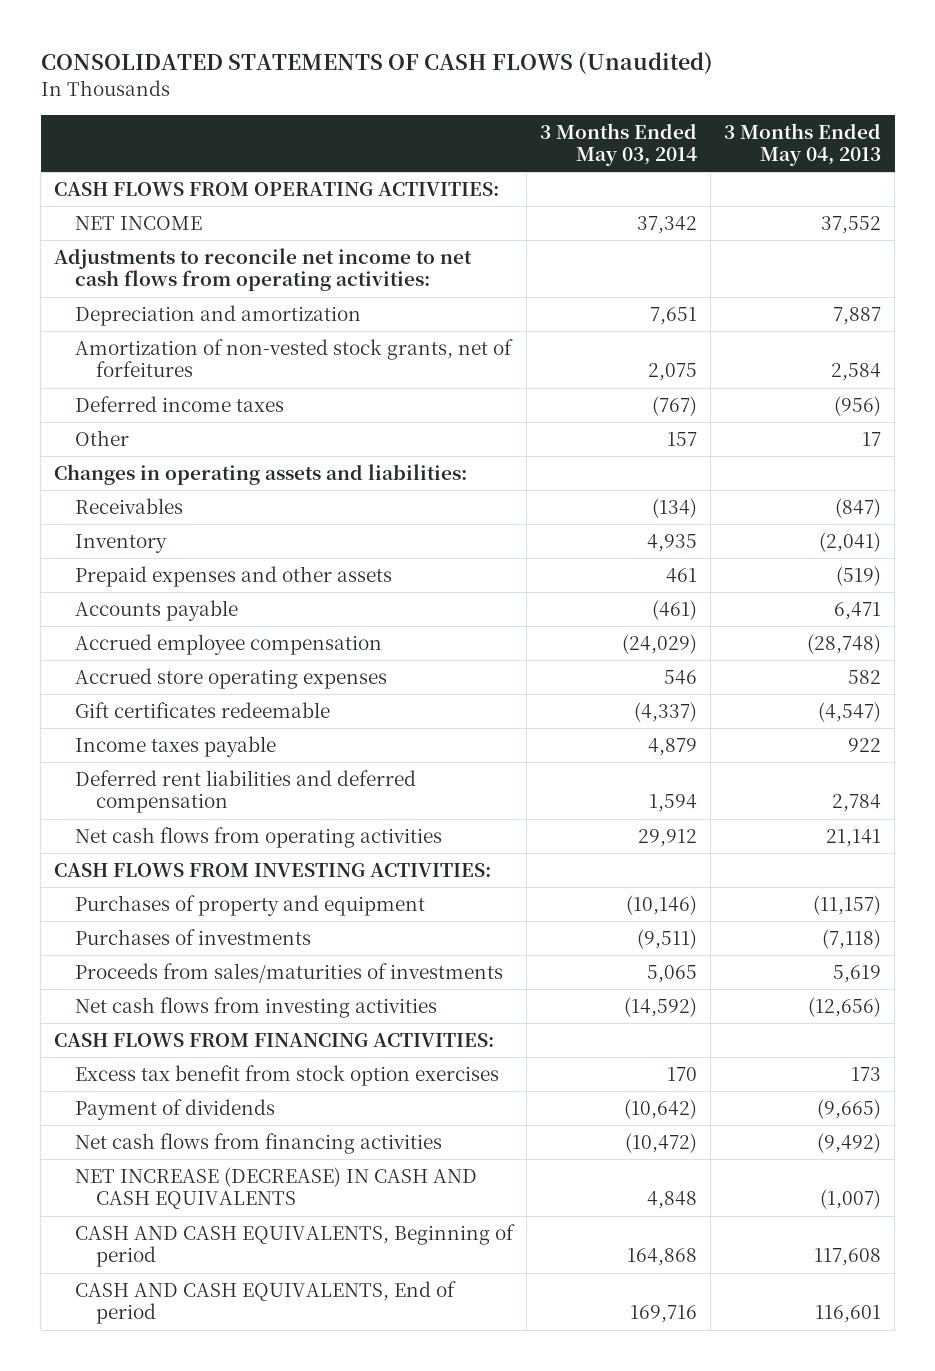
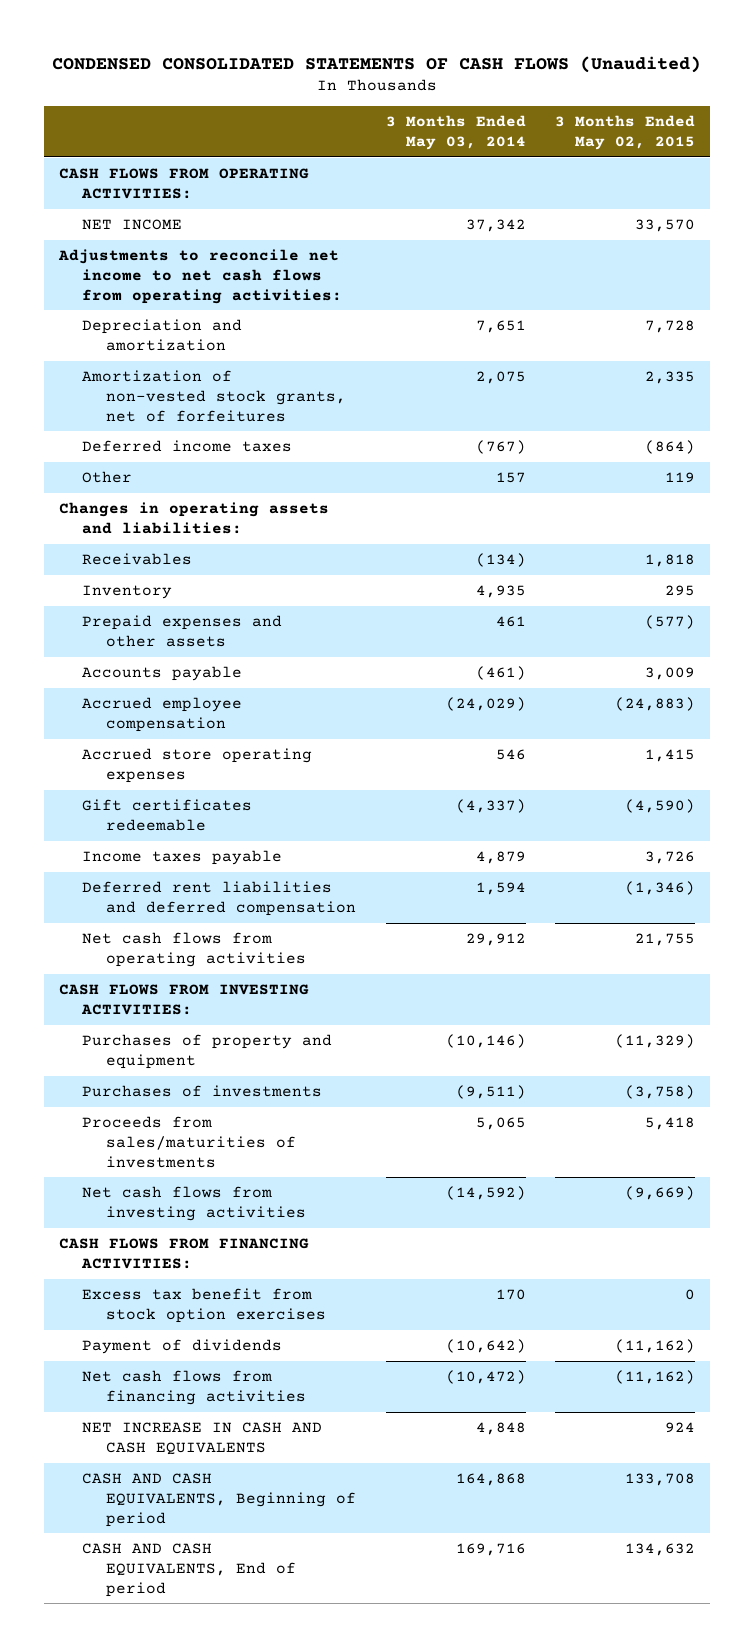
- CONSOLIDATED STATEMENTS OF CASH FLOWS (Unaudited)
+ CONDENSED CONSOLIDATED STATEMENTS OF CASH FLOWS (Unaudited)
- | 3 Months Ended May 03, 2014 | 3 Months Ended May 04, 2013
+ | 3 Months Ended May 03, 2014 | 3 Months Ended May 02, 2015
- NET INCREASE (DECREASE) IN CASH AND CASH EQUIVALENTS | 4,848 | (1,007)
+ NET INCREASE IN CASH AND CASH EQUIVALENTS | 4,848 | 924

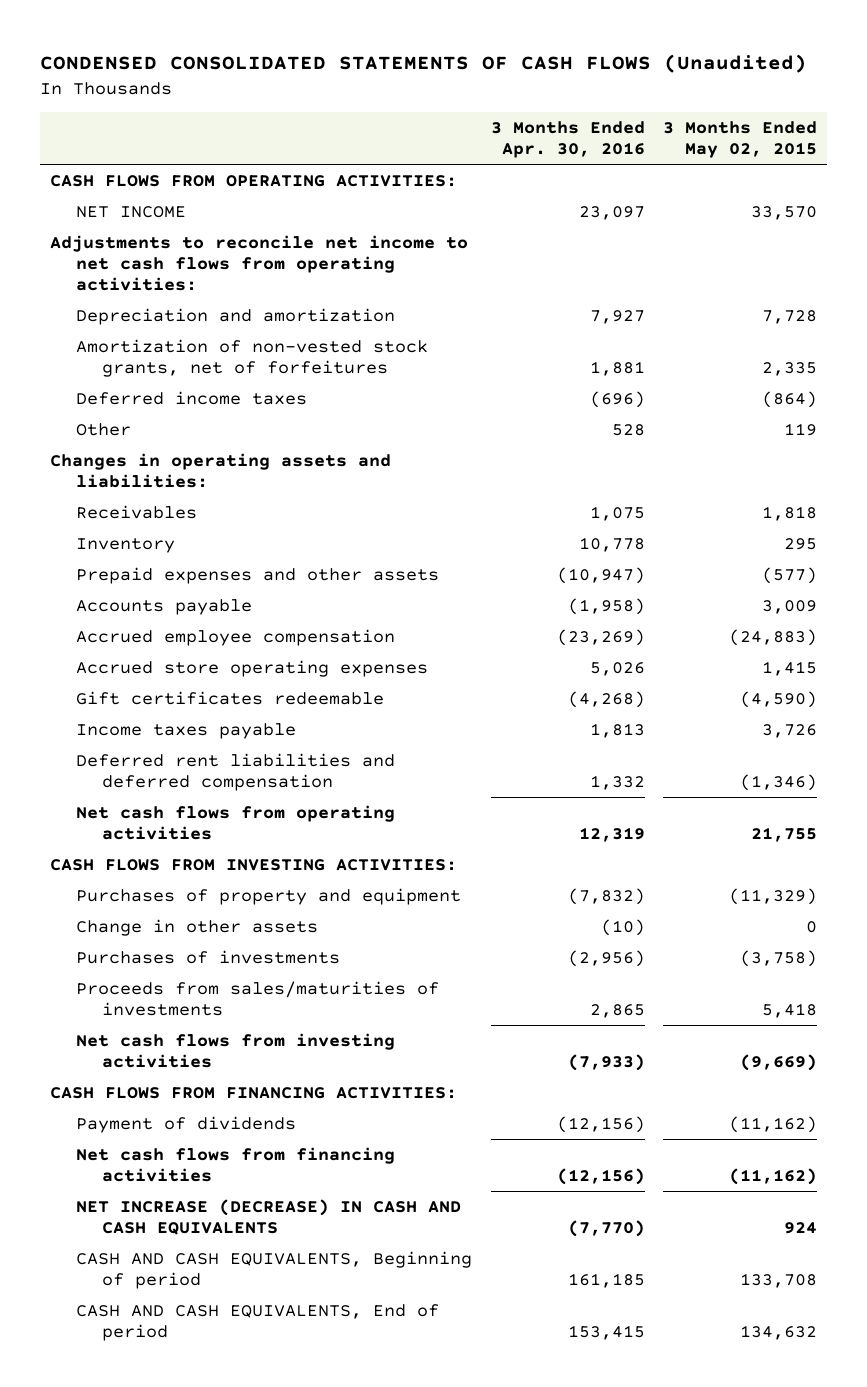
- | 3 Months Ended May 03, 2014 | 3 Months Ended May 02, 2015
+ | 3 Months Ended Apr. 30, 2016 | 3 Months Ended May 02, 2015
+ Change in other assets | (10) | 0
- Excess tax benefit from stock option exercises | 170 | 0
- NET INCREASE IN CASH AND CASH EQUIVALENTS | 4,848 | 924
+ NET INCREASE (DECREASE) IN CASH AND CASH EQUIVALENTS | (7,770) | 924

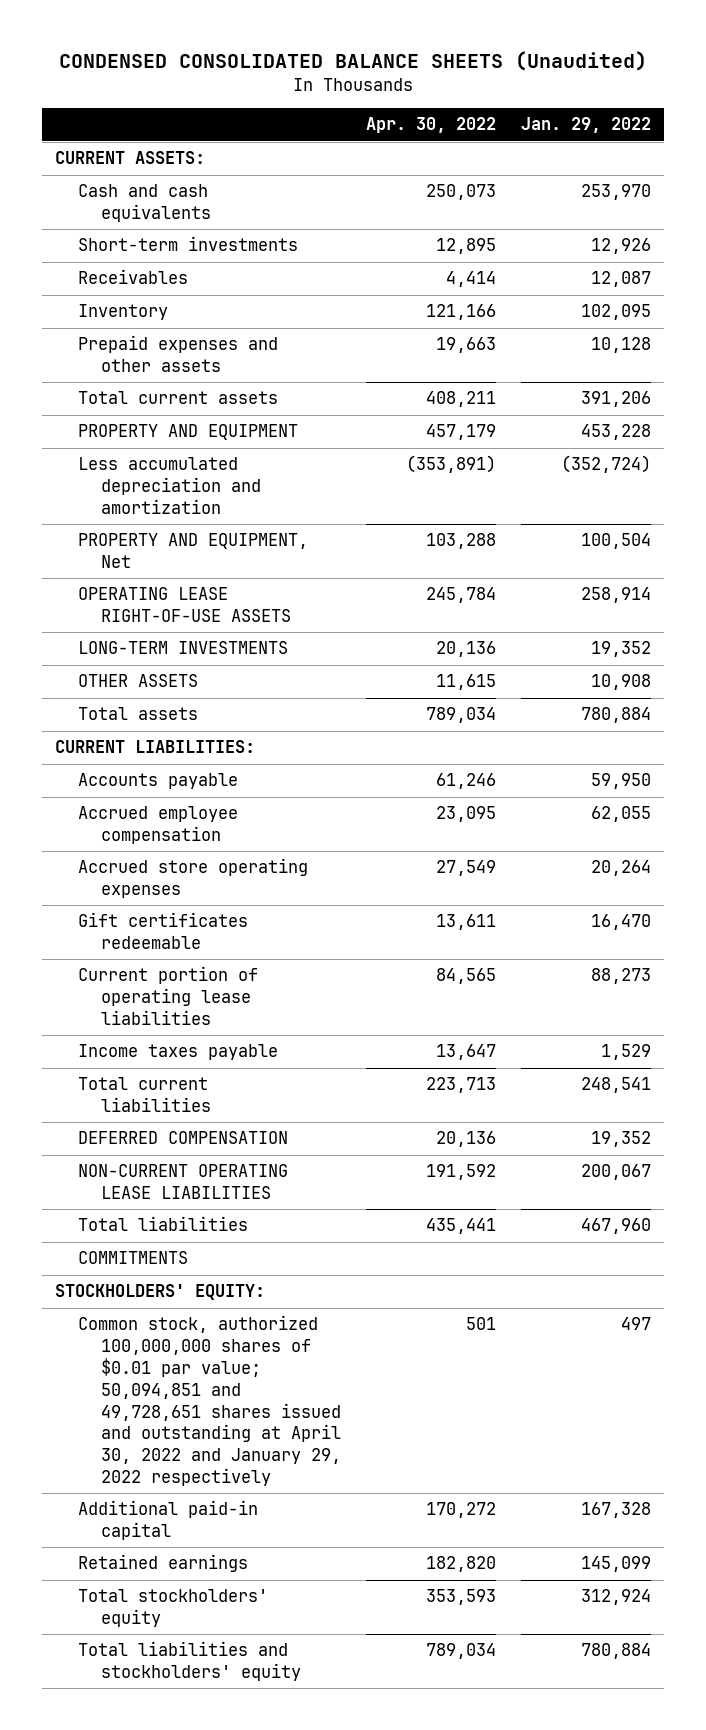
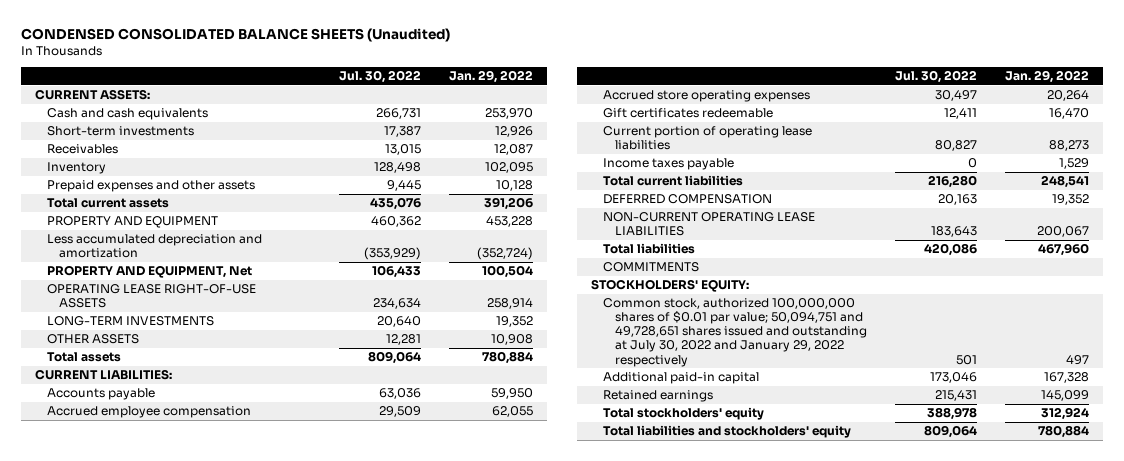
- | Apr. 30, 2022 | Jan. 29, 2022
+ | Jul. 30, 2022 | Jan. 29, 2022
- Common stock, authorized 100,000,000 shares of $0.01 par value; 50,094,851 and 49,728,651 shares issued and outstanding at April 30, 2022 and January 29, 2022 respectively | 501 | 497
+ Common stock, authorized 100,000,000 shares of $0.01 par value; 50,094,751 and 49,728,651 shares issued and outstanding at July 30, 2022 and January 29, 2022 respectively | 501 | 497

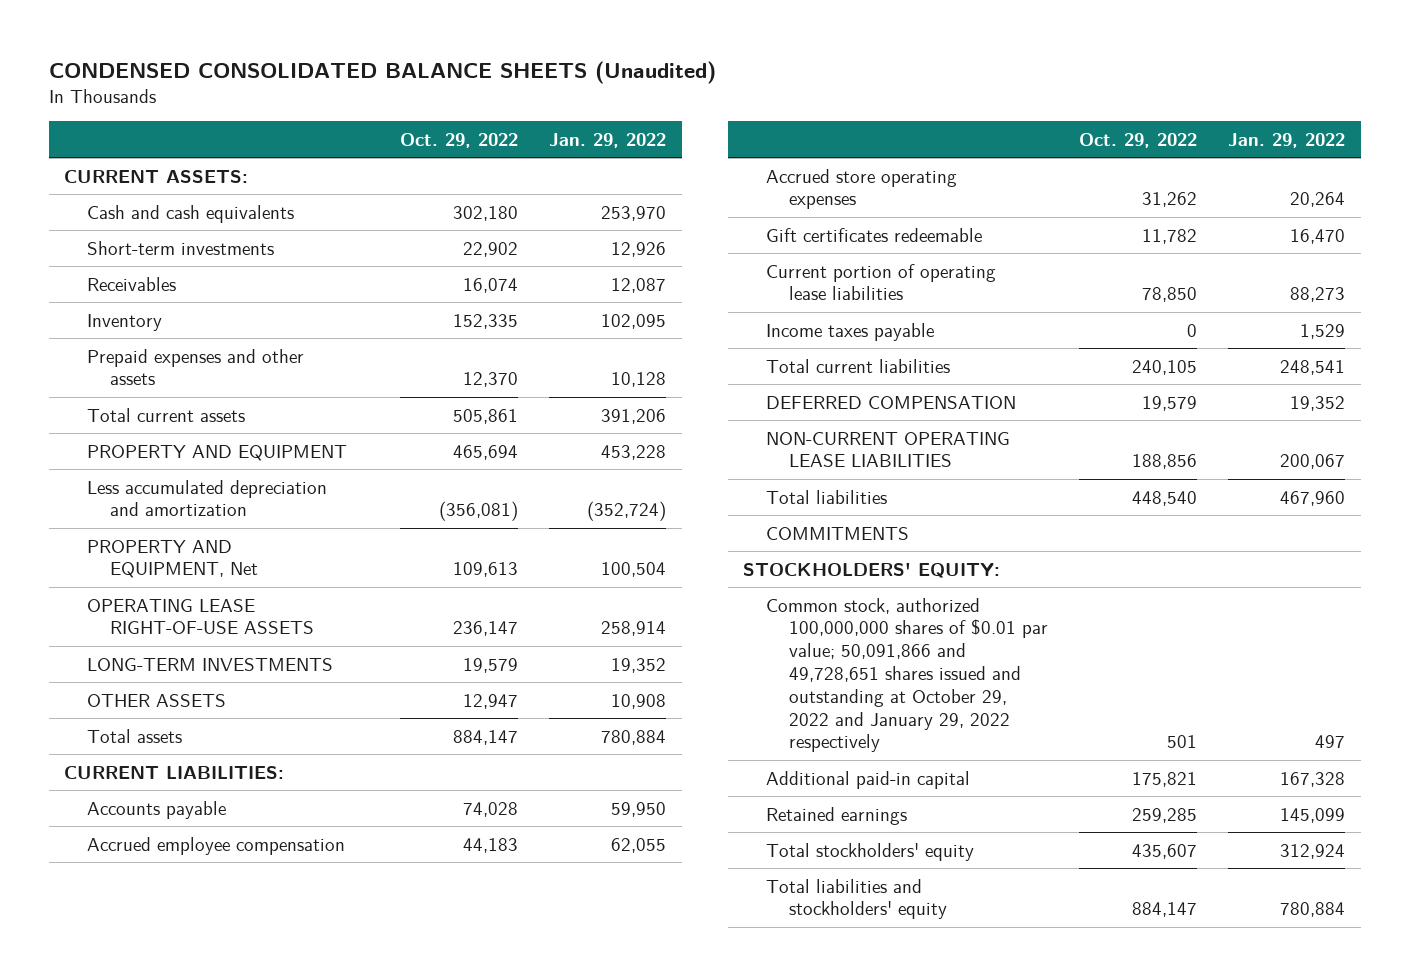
- | Jul. 30, 2022 | Jan. 29, 2022
+ | Oct. 29, 2022 | Jan. 29, 2022
- Common stock, authorized 100,000,000 shares of $0.01 par value; 50,094,751 and 49,728,651 shares issued and outstanding at July 30, 2022 and January 29, 2022 respectively | 501 | 497
+ Common stock, authorized 100,000,000 shares of $0.01 par value; 50,091,866 and 49,728,651 shares issued and outstanding at October 29, 2022 and January 29, 2022 respectively | 501 | 497

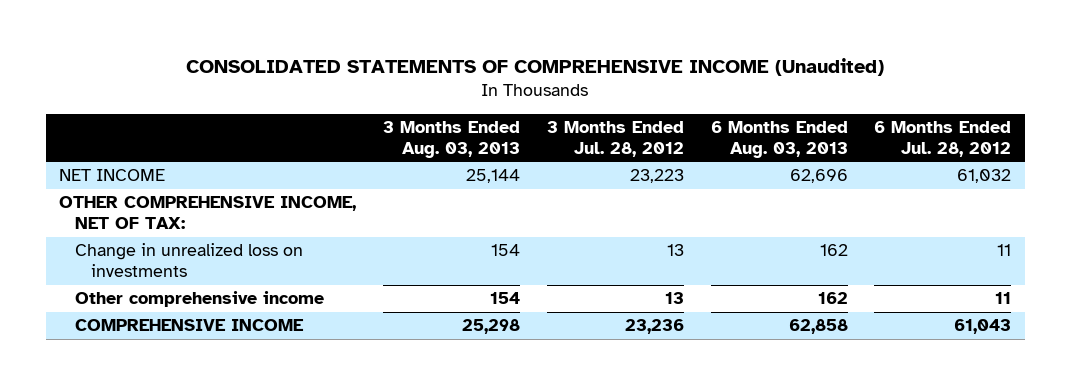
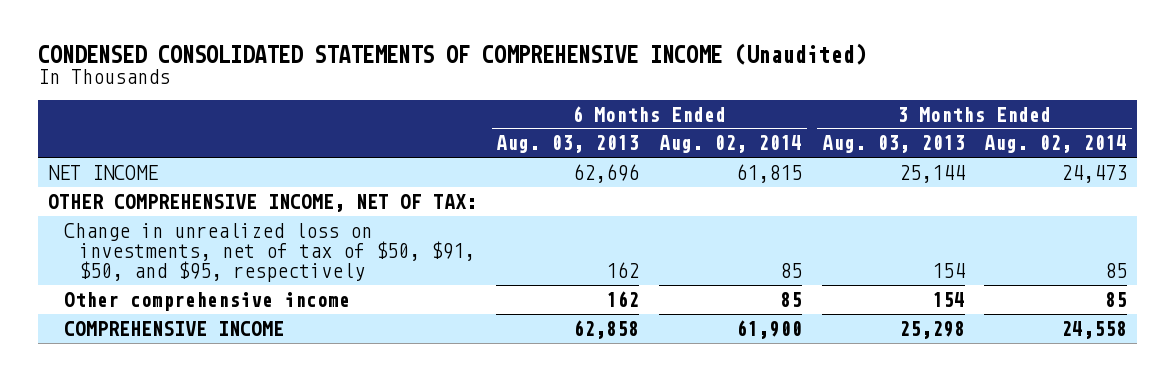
- CONSOLIDATED STATEMENTS OF COMPREHENSIVE INCOME (Unaudited)
+ CONDENSED CONSOLIDATED STATEMENTS OF COMPREHENSIVE INCOME (Unaudited)
- | 3 Months Ended Aug. 03, 2013 | 3 Months Ended Jul. 28, 2012 | 6 Months Ended Aug. 03, 2013 | 6 Months Ended Jul. 28, 2012
+ | 6 Months Ended Aug. 03, 2013 | 6 Months Ended Aug. 02, 2014 | 3 Months Ended Aug. 03, 2013 | 3 Months Ended Aug. 02, 2014
- Change in unrealized loss on investments | 154 | 13 | 162 | 11
+ Change in unrealized loss on investments, net of tax of $50, $91, $50, and $95, respectively | 162 | 85 | 154 | 85

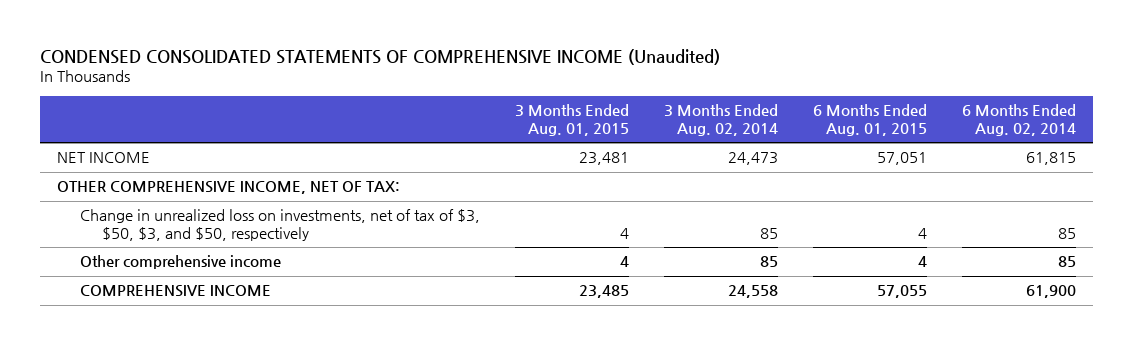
- | 6 Months Ended Aug. 03, 2013 | 6 Months Ended Aug. 02, 2014 | 3 Months Ended Aug. 03, 2013 | 3 Months Ended Aug. 02, 2014
+ | 3 Months Ended Aug. 01, 2015 | 3 Months Ended Aug. 02, 2014 | 6 Months Ended Aug. 01, 2015 | 6 Months Ended Aug. 02, 2014
- Change in unrealized loss on investments, net of tax of $50, $91, $50, and $95, respectively | 162 | 85 | 154 | 85
+ Change in unrealized loss on investments, net of tax of $3, $50, $3, and $50, respectively | 4 | 85 | 4 | 85

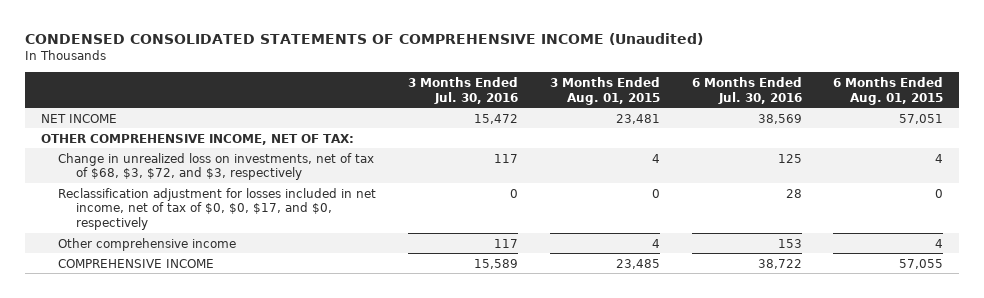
- | 3 Months Ended Aug. 01, 2015 | 3 Months Ended Aug. 02, 2014 | 6 Months Ended Aug. 01, 2015 | 6 Months Ended Aug. 02, 2014
+ | 3 Months Ended Jul. 30, 2016 | 3 Months Ended Aug. 01, 2015 | 6 Months Ended Jul. 30, 2016 | 6 Months Ended Aug. 01, 2015
- Change in unrealized loss on investments, net of tax of $3, $50, $3, and $50, respectively | 4 | 85 | 4 | 85
+ Change in unrealized loss on investments, net of tax of $68, $3, $72, and $3, respectively | 117 | 4 | 125 | 4
+ Reclassification adjustment for losses included in net income, net of tax of $0, $0, $17, and $0, respectively | 0 | 0 | 28 | 0

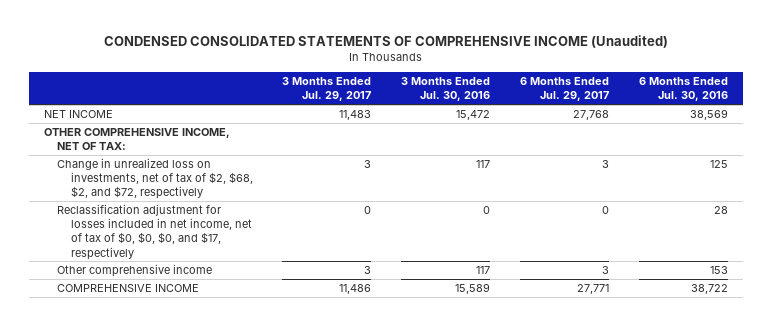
- | 3 Months Ended Jul. 30, 2016 | 3 Months Ended Aug. 01, 2015 | 6 Months Ended Jul. 30, 2016 | 6 Months Ended Aug. 01, 2015
+ | 3 Months Ended Jul. 29, 2017 | 3 Months Ended Jul. 30, 2016 | 6 Months Ended Jul. 29, 2017 | 6 Months Ended Jul. 30, 2016
- Change in unrealized loss on investments, net of tax of $68, $3, $72, and $3, respectively | 117 | 4 | 125 | 4
- Reclassification adjustment for losses included in net income, net of tax of $0, $0, $17, and $0, respectively | 0 | 0 | 28 | 0
+ Change in unrealized loss on investments, net of tax of $2, $68, $2, and $72, respectively | 3 | 117 | 3 | 125
+ Reclassification adjustment for losses included in net income, net of tax of $0, $0, $0, and $17, respectively | 0 | 0 | 0 | 28

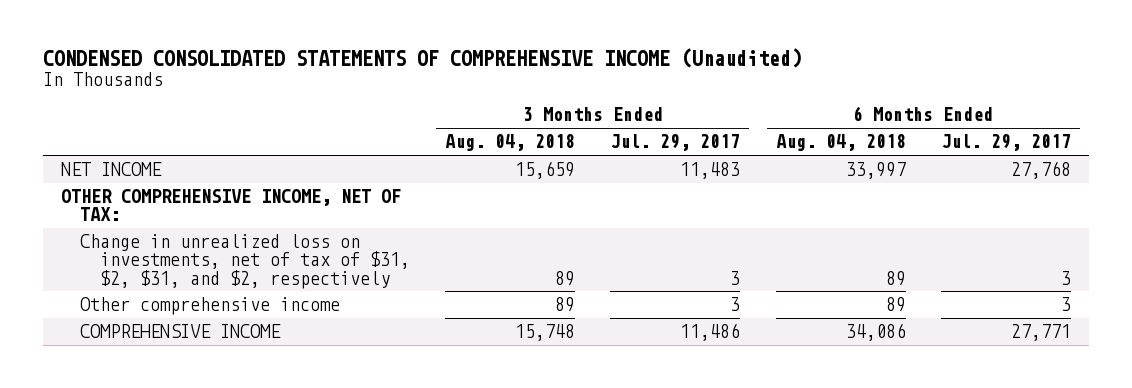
- | 3 Months Ended Jul. 29, 2017 | 3 Months Ended Jul. 30, 2016 | 6 Months Ended Jul. 29, 2017 | 6 Months Ended Jul. 30, 2016
+ | 3 Months Ended Aug. 04, 2018 | 3 Months Ended Jul. 29, 2017 | 6 Months Ended Aug. 04, 2018 | 6 Months Ended Jul. 29, 2017
- Change in unrealized loss on investments, net of tax of $2, $68, $2, and $72, respectively | 3 | 117 | 3 | 125
- Reclassification adjustment for losses included in net income, net of tax of $0, $0, $0, and $17, respectively | 0 | 0 | 0 | 28
+ Change in unrealized loss on investments, net of tax of $31, $2, $31, and $2, respectively | 89 | 3 | 89 | 3

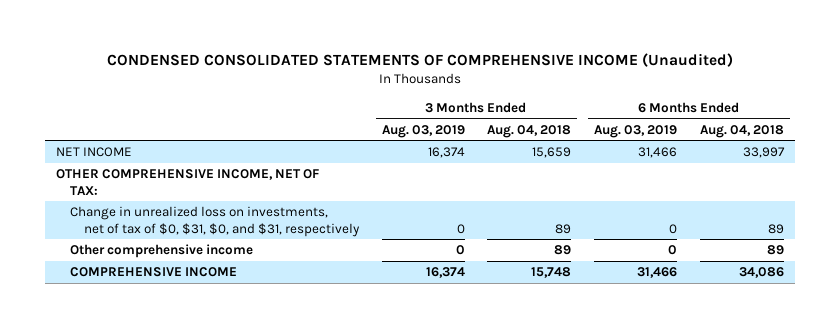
- | 3 Months Ended Aug. 04, 2018 | 3 Months Ended Jul. 29, 2017 | 6 Months Ended Aug. 04, 2018 | 6 Months Ended Jul. 29, 2017
+ | 3 Months Ended Aug. 03, 2019 | 3 Months Ended Aug. 04, 2018 | 6 Months Ended Aug. 03, 2019 | 6 Months Ended Aug. 04, 2018
- Change in unrealized loss on investments, net of tax of $31, $2, $31, and $2, respectively | 89 | 3 | 89 | 3
+ Change in unrealized loss on investments, net of tax of $0, $31, $0, and $31, respectively | 0 | 89 | 0 | 89

